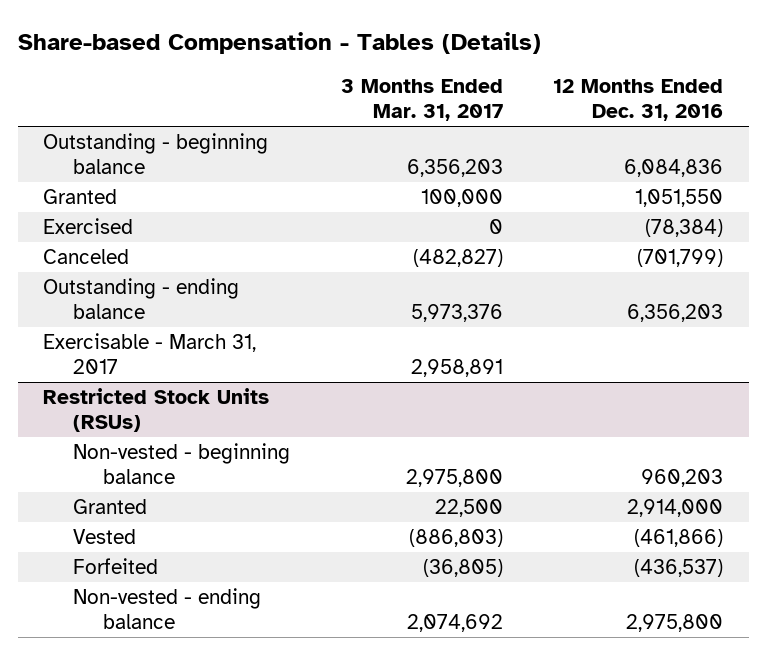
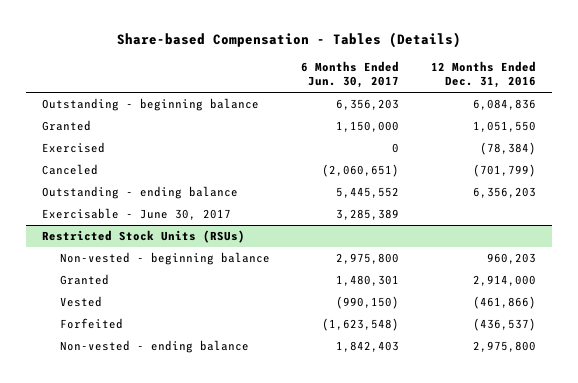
- | 3 Months Ended Mar. 31, 2017 | 12 Months Ended Dec. 31, 2016
+ | 6 Months Ended Jun. 30, 2017 | 12 Months Ended Dec. 31, 2016
- Exercisable - March 31, 2017 | 2,958,891 |
+ Exercisable - June 30, 2017 | 3,285,389 |

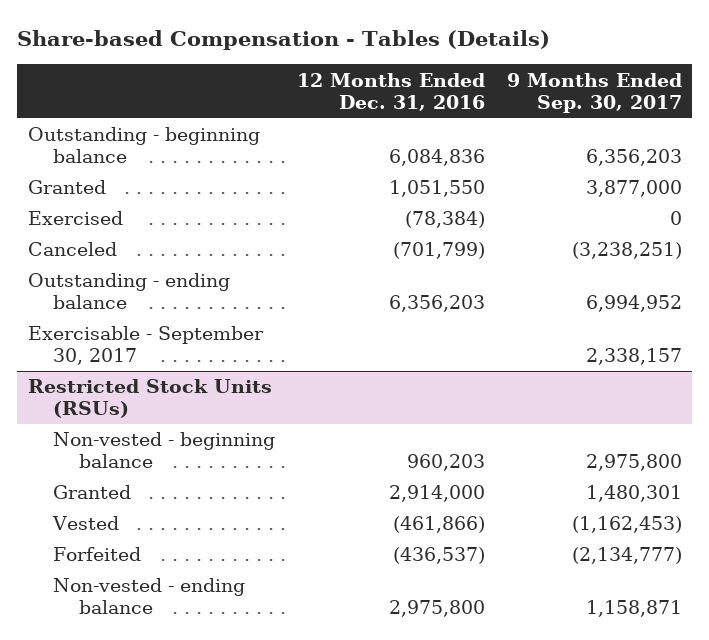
- | 6 Months Ended Jun. 30, 2017 | 12 Months Ended Dec. 31, 2016
+ | 12 Months Ended Dec. 31, 2016 | 9 Months Ended Sep. 30, 2017
- Exercisable - June 30, 2017 | 3,285,389 |
+ Exercisable - September 30, 2017 | | 2,338,157

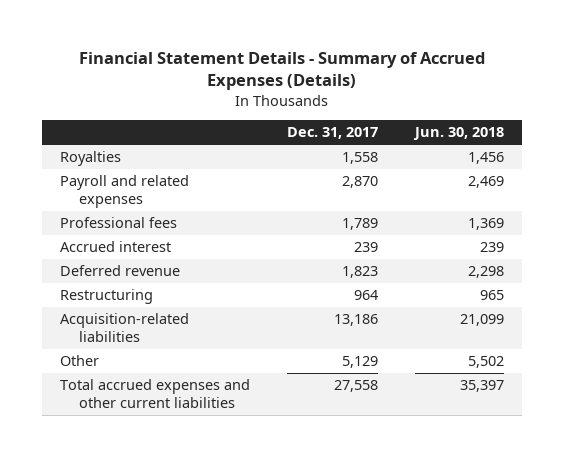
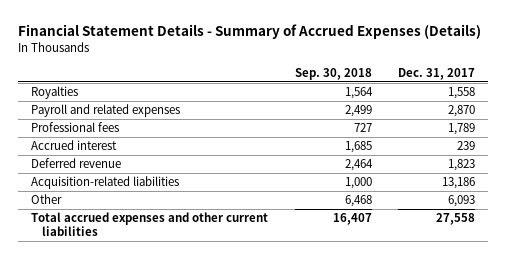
- | Dec. 31, 2017 | Jun. 30, 2018
+ | Sep. 30, 2018 | Dec. 31, 2017
- Restructuring | 964 | 965
- Other | 5,129 | 5,502
+ Other | 6,468 | 6,093

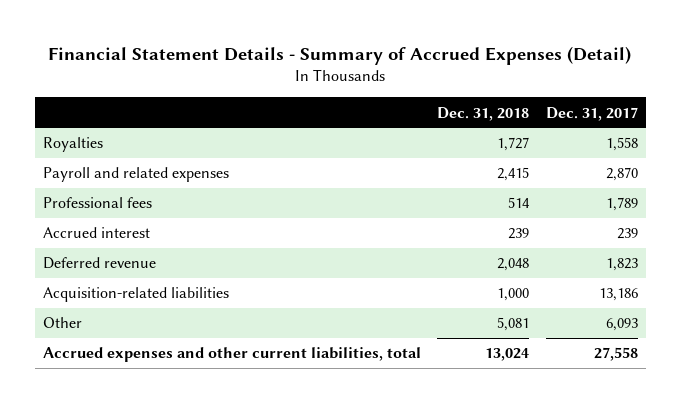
- Financial Statement Details - Summary of Accrued Expenses (Details)
+ Financial Statement Details - Summary of Accrued Expenses (Detail)
- | Sep. 30, 2018 | Dec. 31, 2017
+ | Dec. 31, 2018 | Dec. 31, 2017
- Total accrued expenses and other current liabilities | 16,407 | 27,558
+ Accrued expenses and other current liabilities, total | 13,024 | 27,558

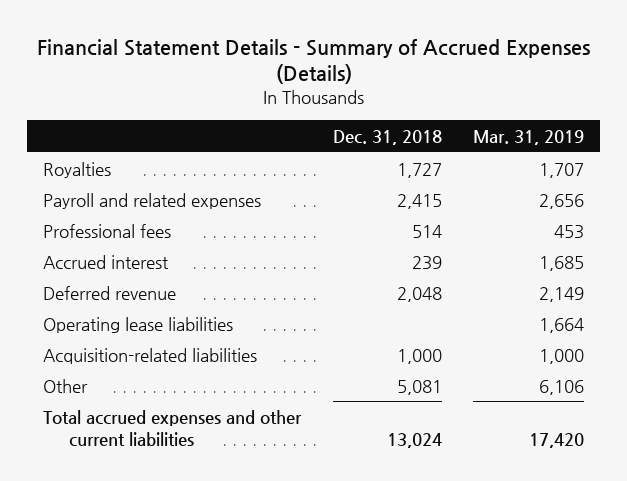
- Financial Statement Details - Summary of Accrued Expenses (Detail)
+ Financial Statement Details - Summary of Accrued Expenses (Details)
- | Dec. 31, 2018 | Dec. 31, 2017
+ | Dec. 31, 2018 | Mar. 31, 2019
+ Operating lease liabilities | | 1,664
- Accrued expenses and other current liabilities, total | 13,024 | 27,558
+ Total accrued expenses and other current liabilities | 13,024 | 17,420

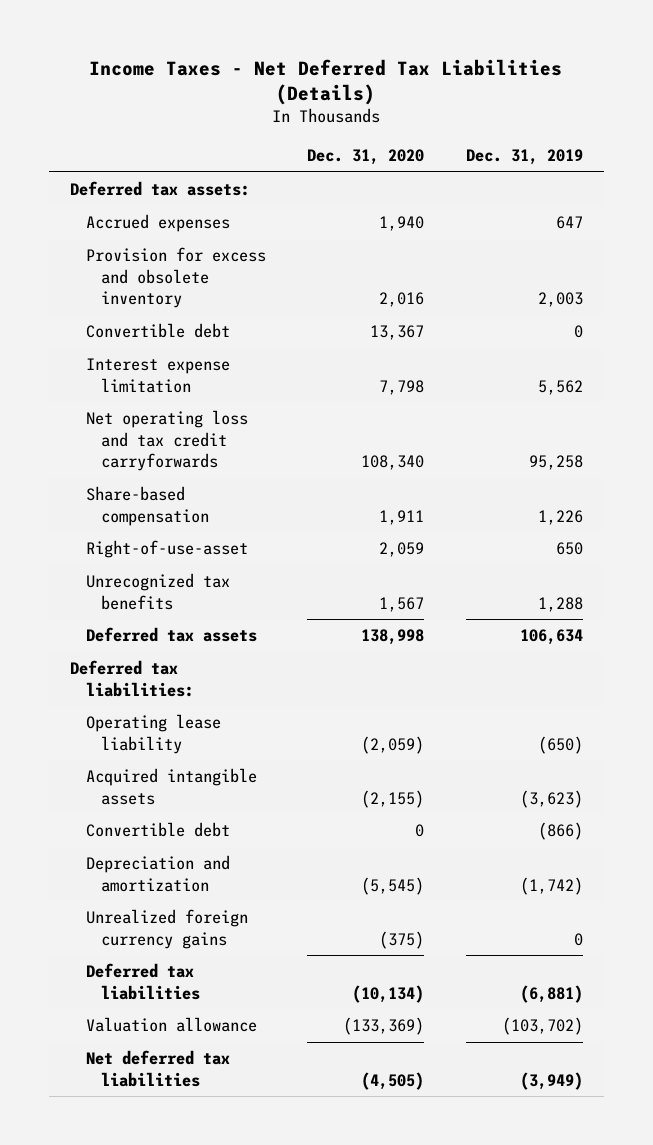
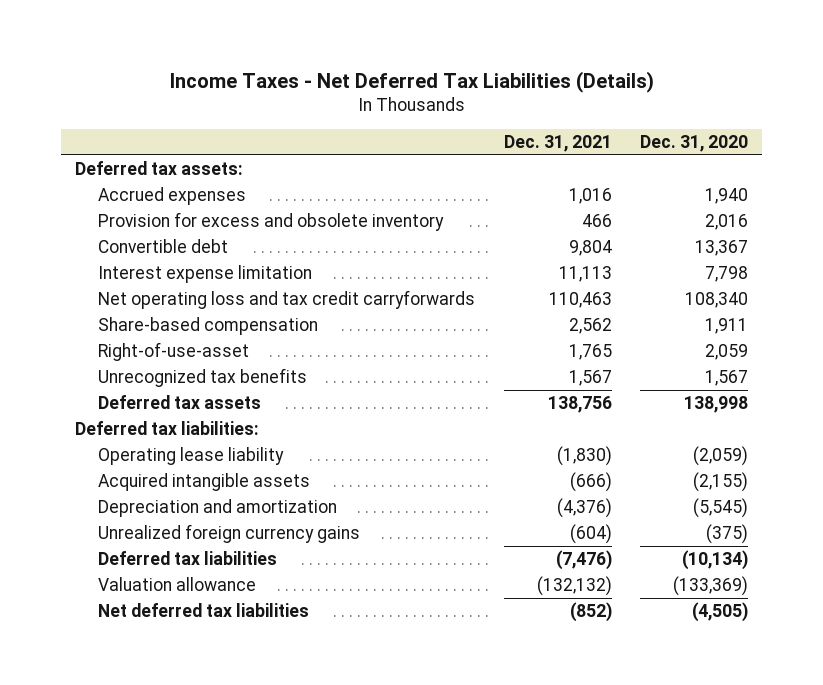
- | Dec. 31, 2020 | Dec. 31, 2019
+ | Dec. 31, 2021 | Dec. 31, 2020
- Convertible debt | 0 | (866)

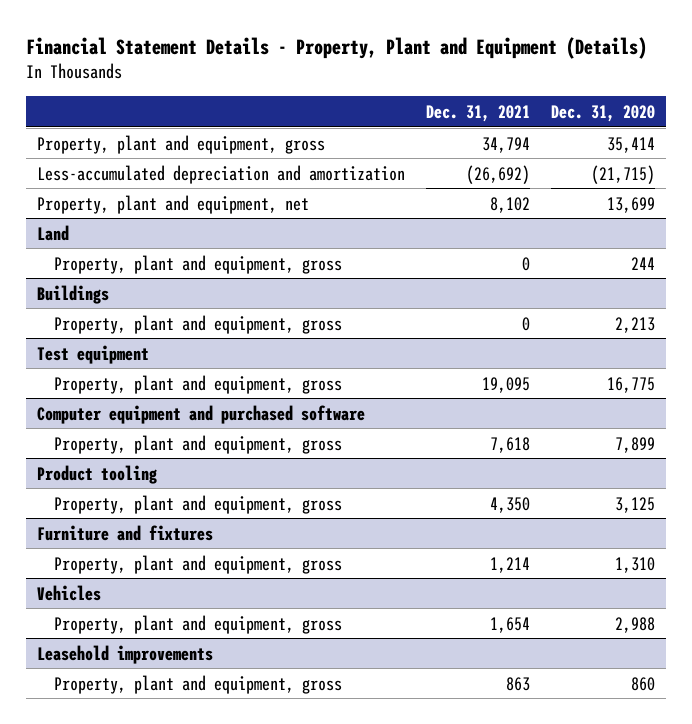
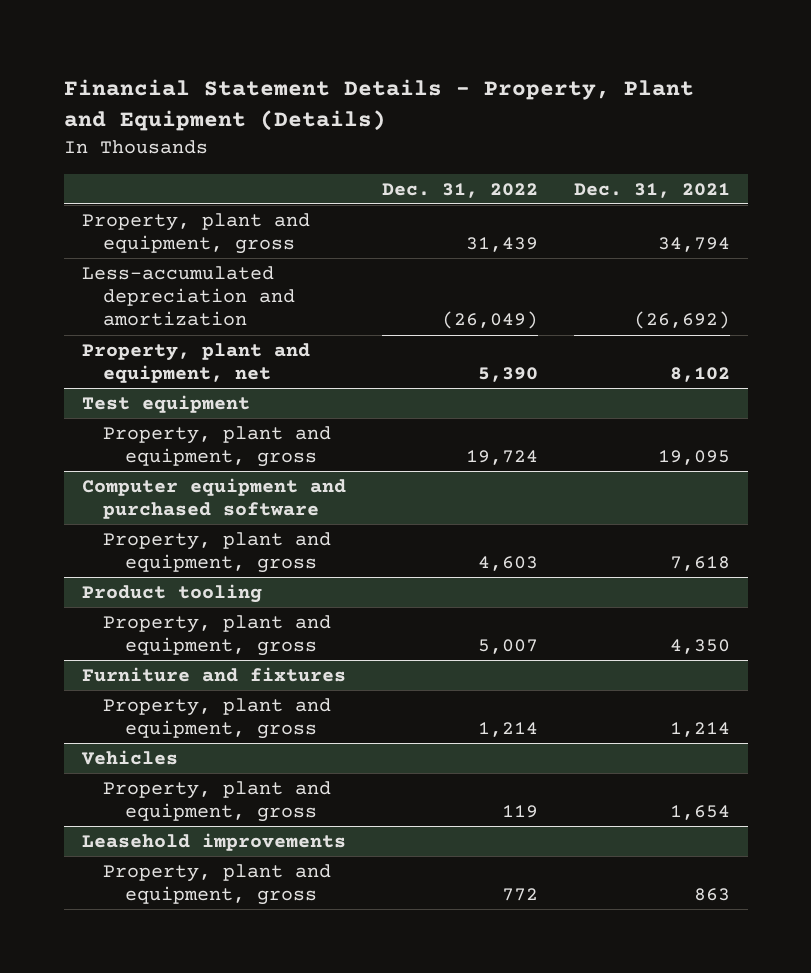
- | Dec. 31, 2021 | Dec. 31, 2020
+ | Dec. 31, 2022 | Dec. 31, 2021
- Land
- Property, plant and equipment, gross | 0 | 244
- Buildings
- Property, plant and equipment, gross | 0 | 2,213

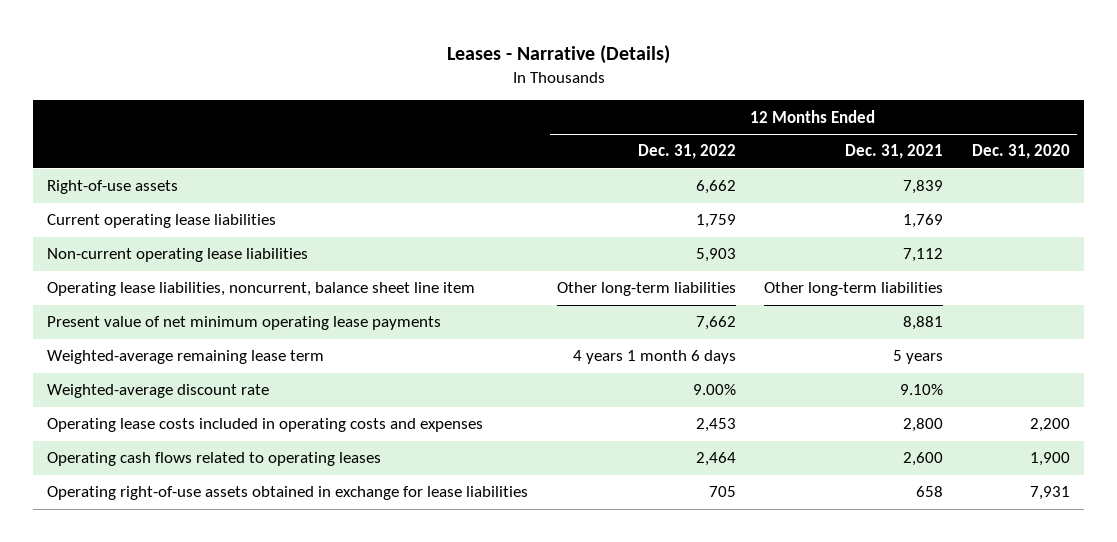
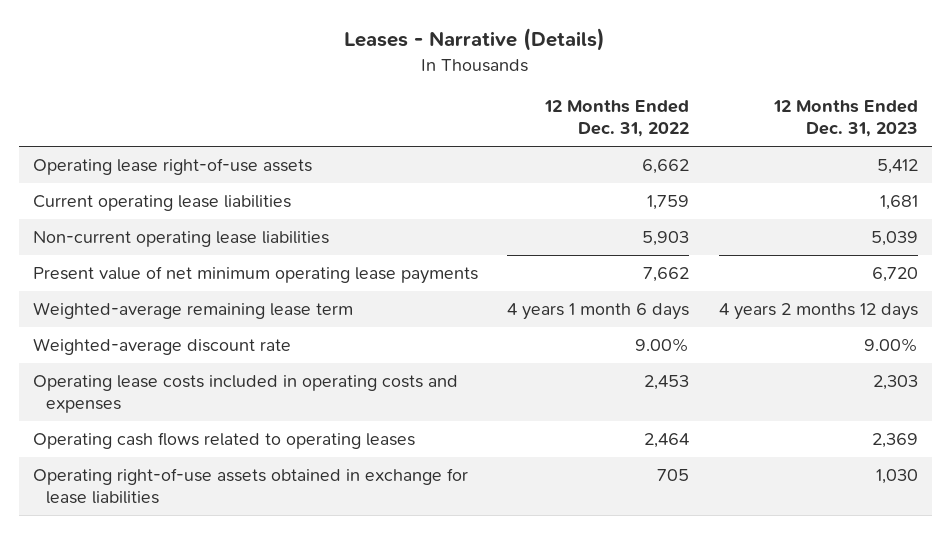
- | 12 Months Ended Dec. 31, 2022 | 12 Months Ended Dec. 31, 2021 | 12 Months Ended Dec. 31, 2020
+ | 12 Months Ended Dec. 31, 2022 | 12 Months Ended Dec. 31, 2023
- Right-of-use assets | 6,662 | 7,839 |
+ Operating lease right-of-use assets | 6,662 | 5,412
- Operating lease liabilities, noncurrent, balance sheet line item | Other long-term liabilities | Other long-term liabilities |

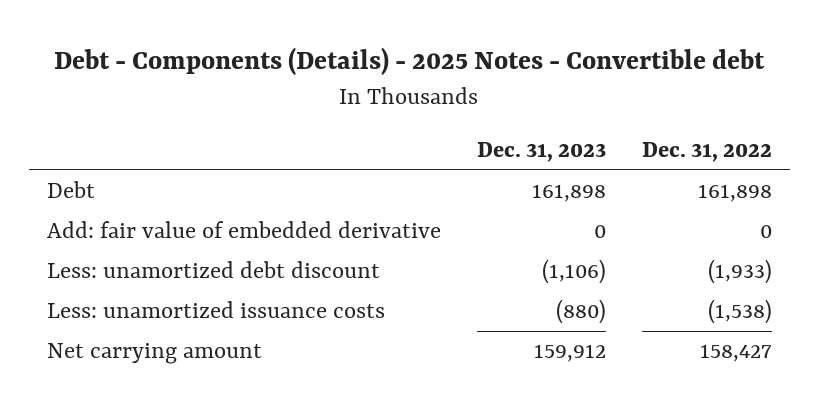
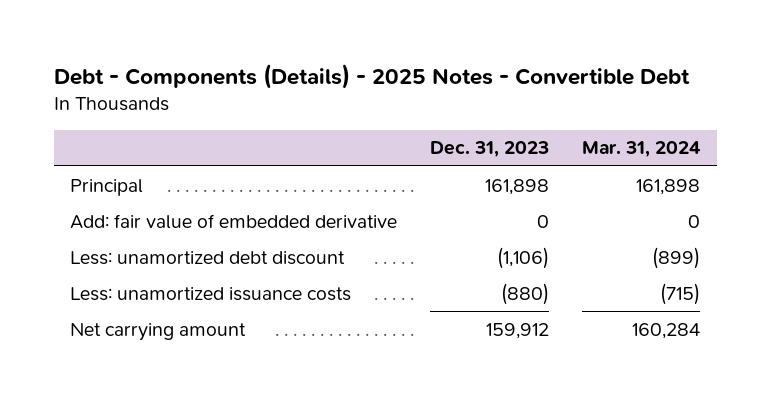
- Debt - Components (Details) - 2025 Notes - Convertible debt
+ Debt - Components (Details) - 2025 Notes - Convertible Debt
- | Dec. 31, 2023 | Dec. 31, 2022
+ | Dec. 31, 2023 | Mar. 31, 2024
- Debt | 161,898 | 161,898
+ Principal | 161,898 | 161,898

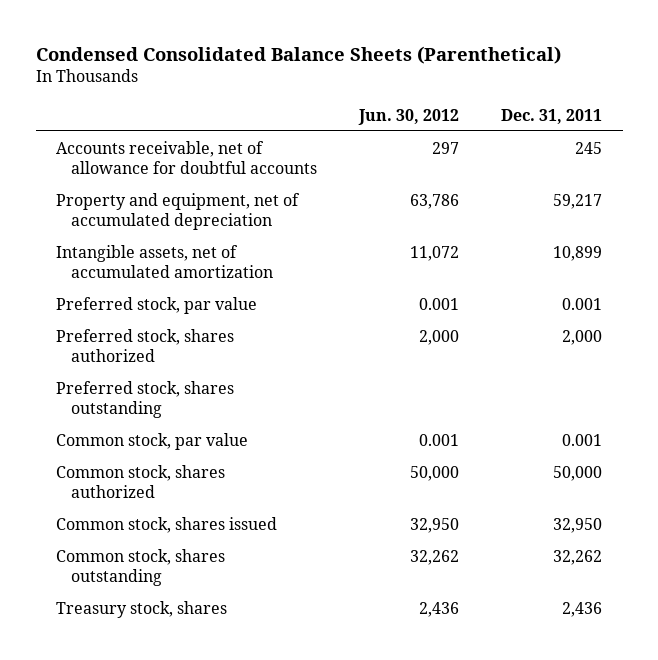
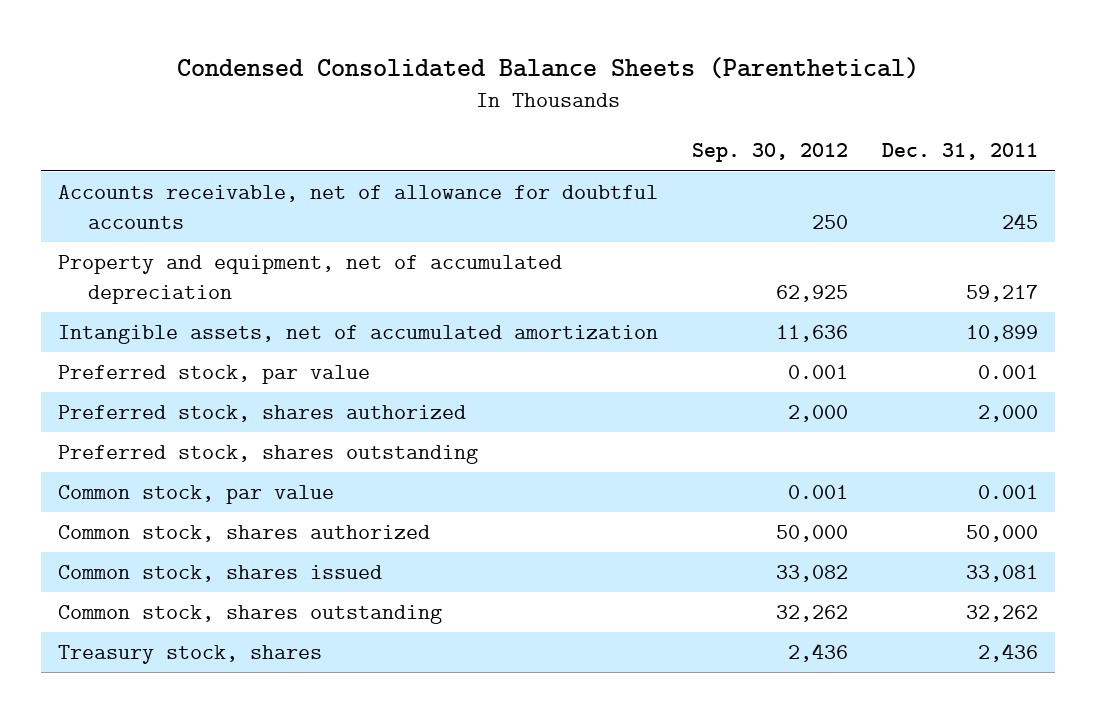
- | Jun. 30, 2012 | Dec. 31, 2011
+ | Sep. 30, 2012 | Dec. 31, 2011
- Common stock, shares issued | 32,950 | 32,950
+ Common stock, shares issued | 33,082 | 33,081

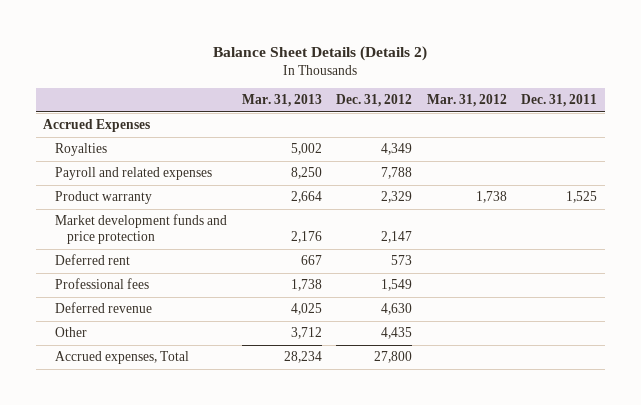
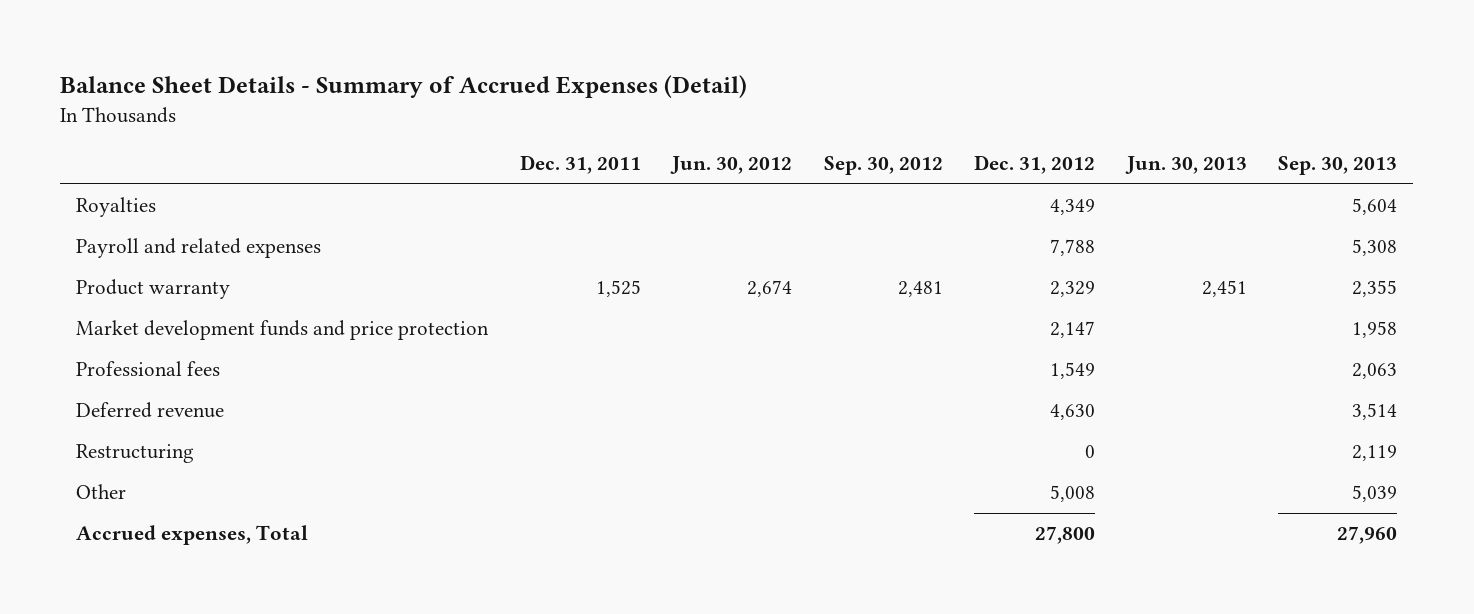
- Balance Sheet Details (Details 2)
+ Balance Sheet Details - Summary of Accrued Expenses (Detail)
- | Mar. 31, 2013 | Dec. 31, 2012 | Mar. 31, 2012 | Dec. 31, 2011
+ | Dec. 31, 2011 | Jun. 30, 2012 | Sep. 30, 2012 | Dec. 31, 2012 | Jun. 30, 2013 | Sep. 30, 2013
- Accrued Expenses
- Deferred rent | 667 | 573 | |
- Other | 3,712 | 4,435 | |
+ Restructuring | | | | 0 | | 2,119
+ Other | | | | 5,008 | | 5,039

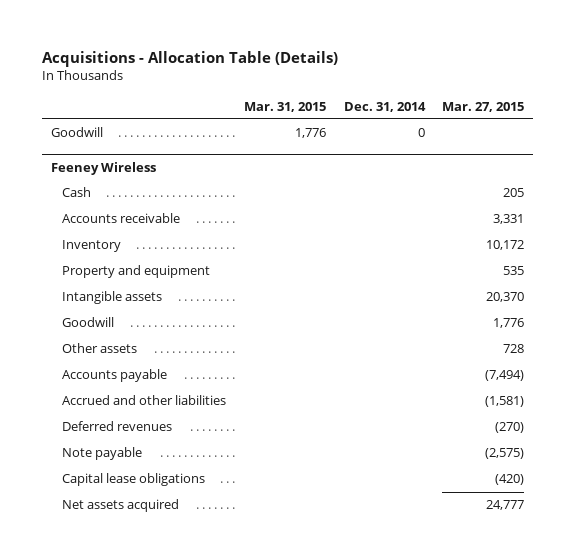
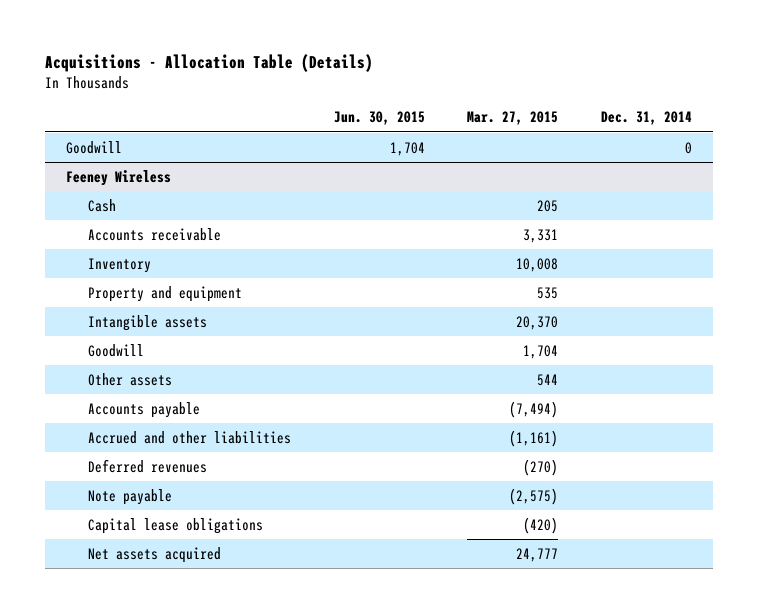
- | Mar. 31, 2015 | Dec. 31, 2014 | Mar. 27, 2015
+ | Jun. 30, 2015 | Mar. 27, 2015 | Dec. 31, 2014
@ Feeney Wireless
- Inventory | | | 10,172
+ Inventory | | 10,008 |
- Goodwill | | | 1,776
- Other assets | | | 728
+ Goodwill | | 1,704 |
+ Other assets | | 544 |
- Accrued and other liabilities | | | (1,581)
+ Accrued and other liabilities | | (1,161) |

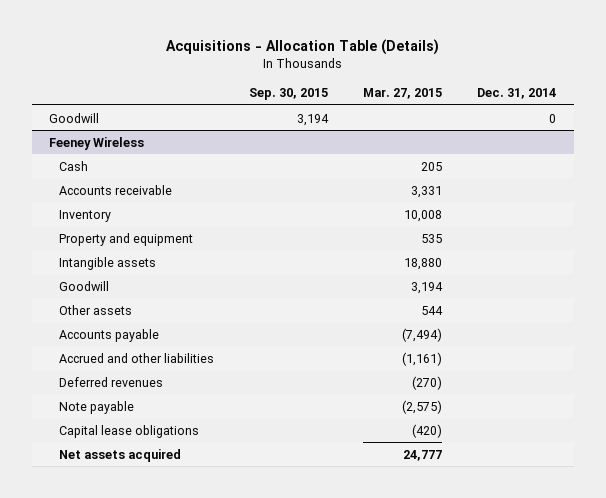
- | Jun. 30, 2015 | Mar. 27, 2015 | Dec. 31, 2014
+ | Sep. 30, 2015 | Mar. 27, 2015 | Dec. 31, 2014
@ Feeney Wireless
- Intangible assets | | 20,370 |
- Goodwill | | 1,704 |
+ Intangible assets | | 18,880 |
+ Goodwill | | 3,194 |

